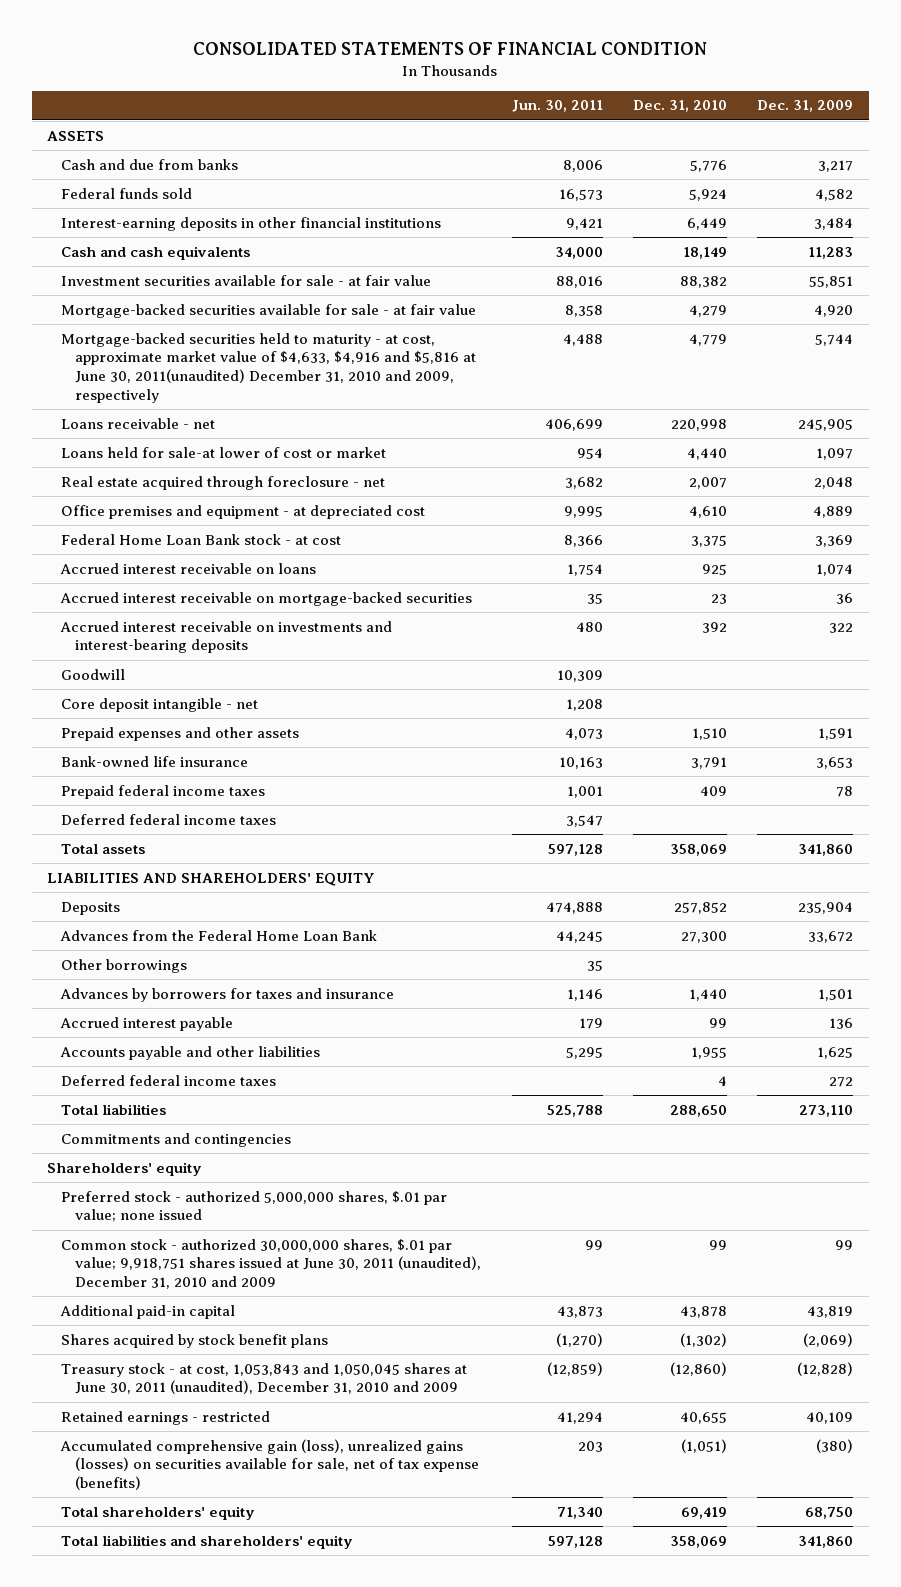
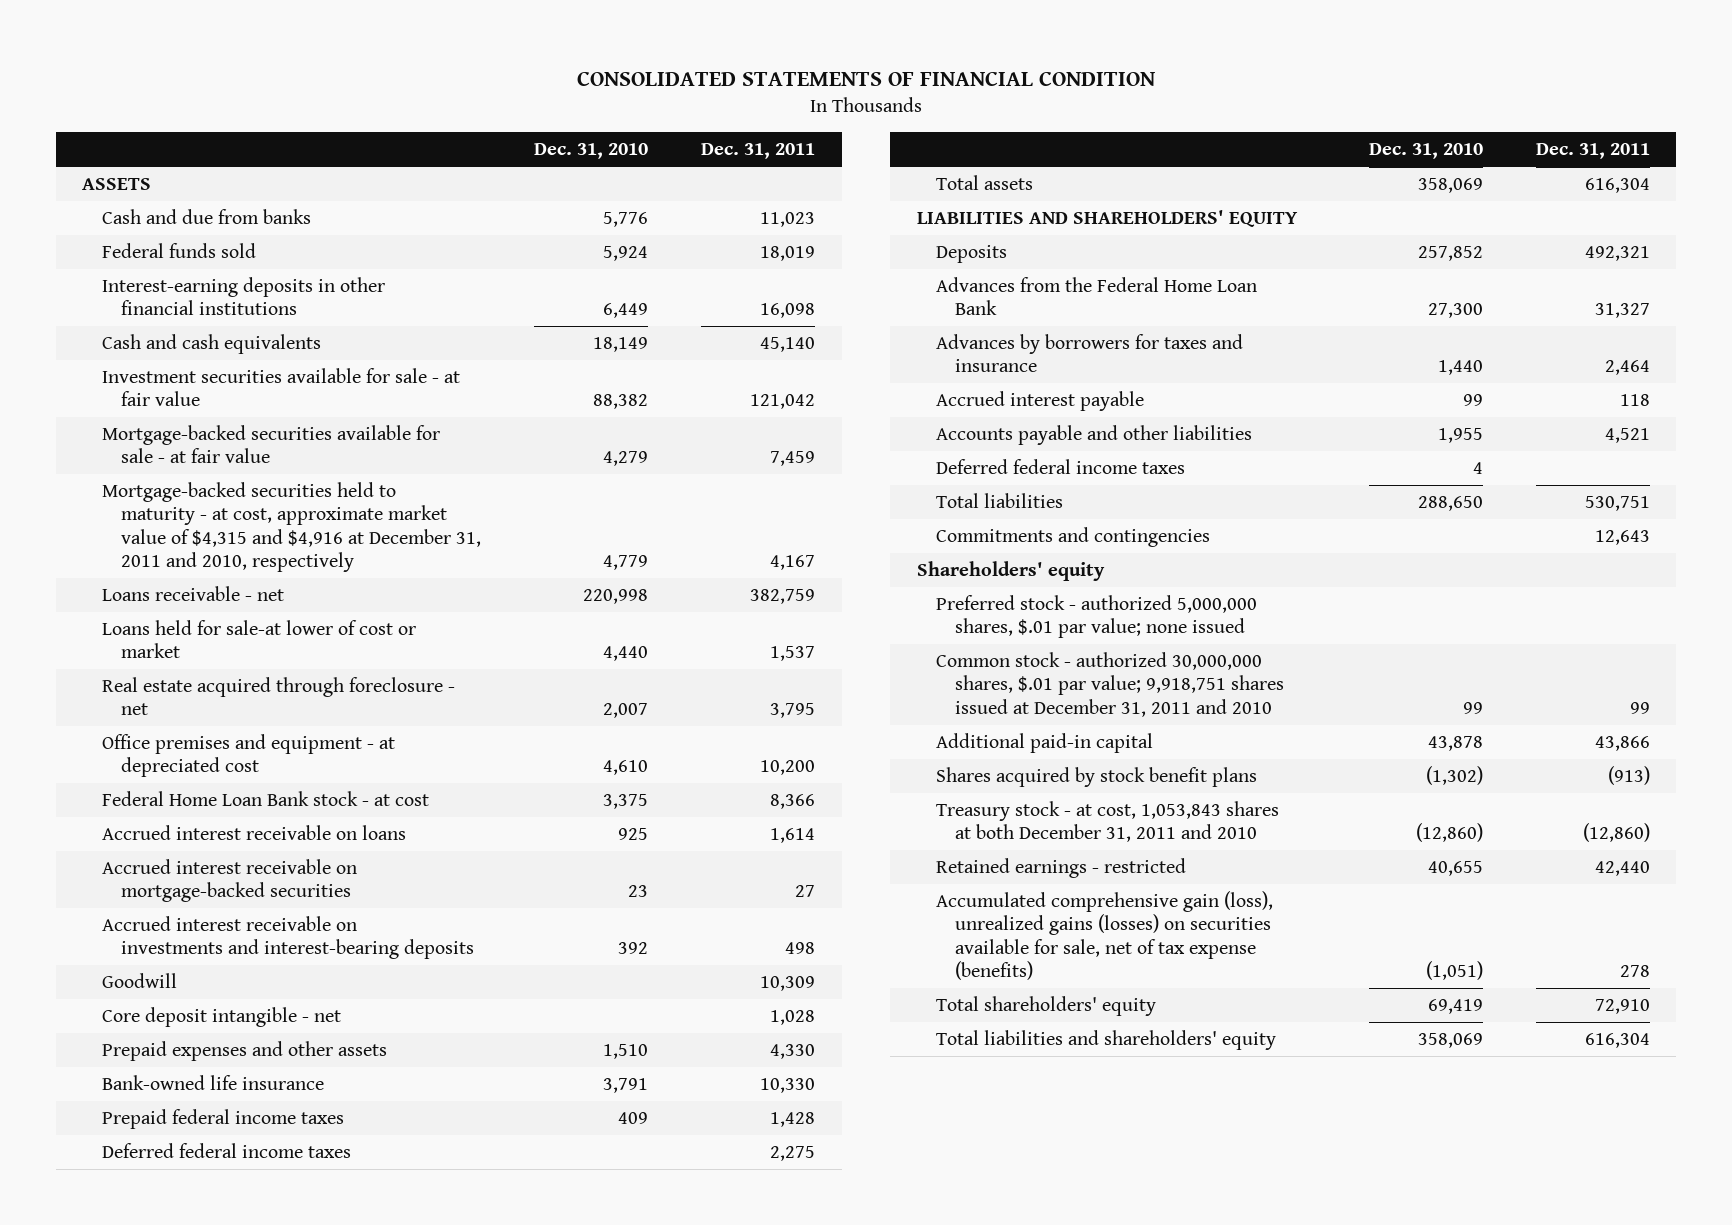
- | Jun. 30, 2011 | Dec. 31, 2010 | Dec. 31, 2009
+ | Dec. 31, 2010 | Dec. 31, 2011
- Mortgage-backed securities held to maturity - at cost, approximate market value of $4,633, $4,916 and $5,816 at June 30, 2011(unaudited) December 31, 2010 and 2009, respectively | 4,488 | 4,779 | 5,744
+ Mortgage-backed securities held to maturity - at cost, approximate market value of $4,315 and $4,916 at December 31, 2011 and 2010, respectively | 4,779 | 4,167
- Other borrowings | 35 | |
- Common stock - authorized 30,000,000 shares, $.01 par value; 9,918,751 shares issued at June 30, 2011 (unaudited), December 31, 2010 and 2009 | 99 | 99 | 99
+ Common stock - authorized 30,000,000 shares, $.01 par value; 9,918,751 shares issued at December 31, 2011 and 2010 | 99 | 99
- Treasury stock - at cost, 1,053,843 and 1,050,045 shares at June 30, 2011 (unaudited), December 31, 2010 and 2009 | (12,859) | (12,860) | (12,828)
+ Treasury stock - at cost, 1,053,843 shares at both December 31, 2011 and 2010 | (12,860) | (12,860)

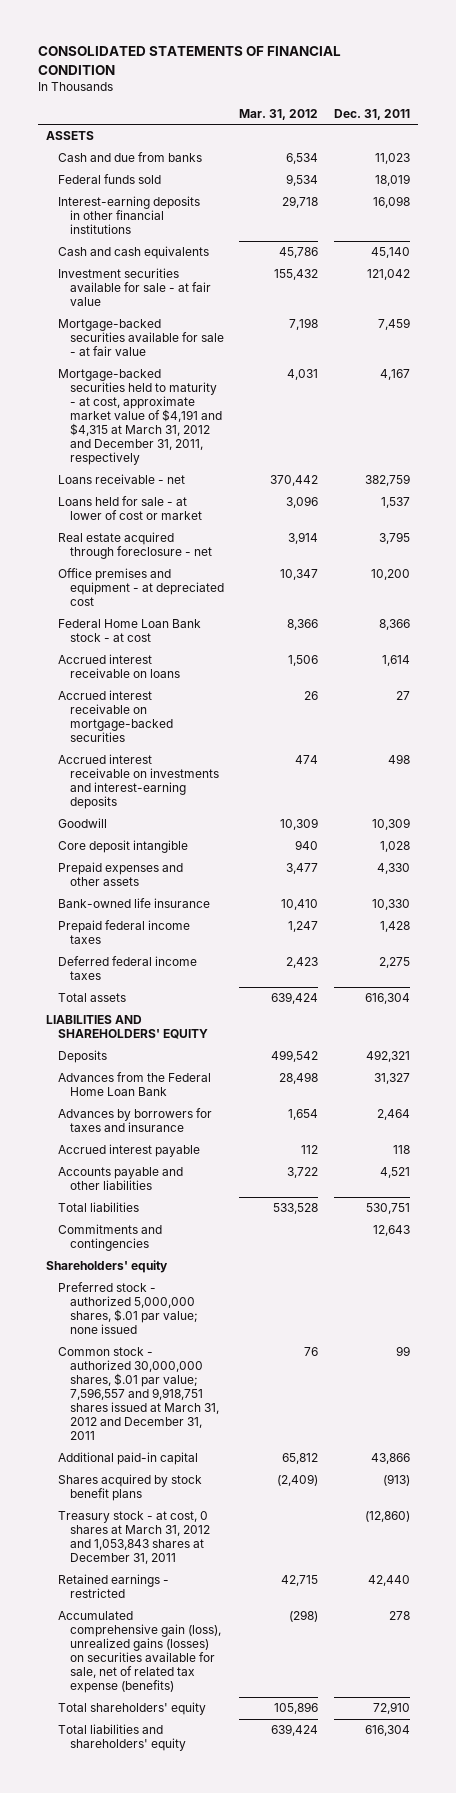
- | Dec. 31, 2010 | Dec. 31, 2011
+ | Mar. 31, 2012 | Dec. 31, 2011
- Mortgage-backed securities held to maturity - at cost, approximate market value of $4,315 and $4,916 at December 31, 2011 and 2010, respectively | 4,779 | 4,167
+ Mortgage-backed securities held to maturity - at cost, approximate market value of $4,191 and $4,315 at March 31, 2012 and December 31, 2011, respectively | 4,031 | 4,167
- Loans held for sale-at lower of cost or market | 4,440 | 1,537
+ Loans held for sale - at lower of cost or market | 3,096 | 1,537
- Accrued interest receivable on investments and interest-bearing deposits | 392 | 498
+ Accrued interest receivable on investments and interest-earning deposits | 474 | 498
- Core deposit intangible - net | | 1,028
+ Core deposit intangible | 940 | 1,028
- Deferred federal income taxes | 4 |
- Common stock - authorized 30,000,000 shares, $.01 par value; 9,918,751 shares issued at December 31, 2011 and 2010 | 99 | 99
+ Common stock - authorized 30,000,000 shares, $.01 par value; 7,596,557 and 9,918,751 shares issued at March 31, 2012 and December 31, 2011 | 76 | 99
- Treasury stock - at cost, 1,053,843 shares at both December 31, 2011 and 2010 | (12,860) | (12,860)
+ Treasury stock - at cost, 0 shares at March 31, 2012 and 1,053,843 shares at December 31, 2011 | | (12,860)
- Accumulated comprehensive gain (loss), unrealized gains (losses) on securities available for sale, net of tax expense (benefits) | (1,051) | 278
+ Accumulated comprehensive gain (loss), unrealized gains (losses) on securities available for sale, net of related tax expense (benefits) | (298) | 278

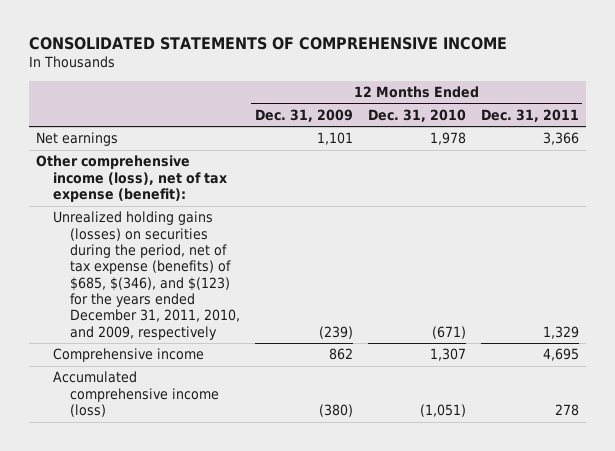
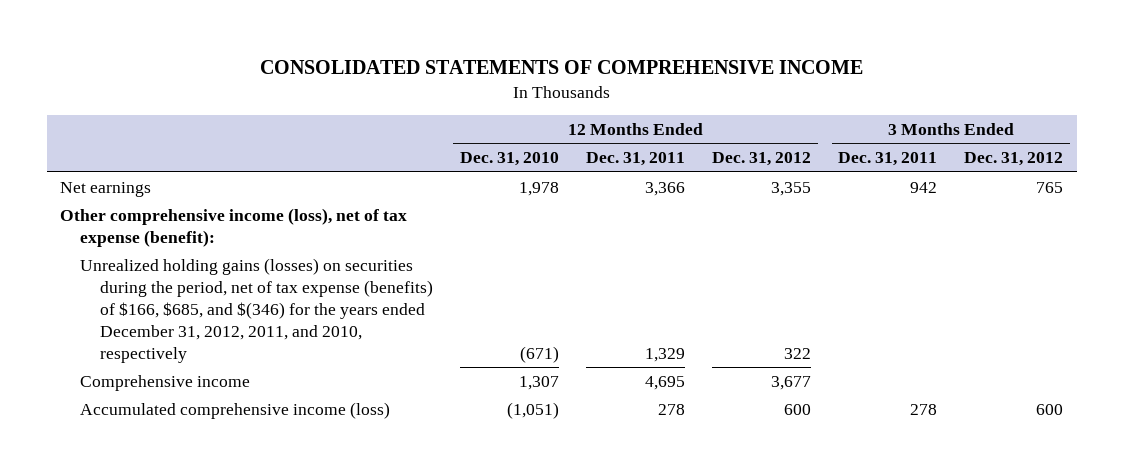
- | 12 Months Ended Dec. 31, 2009 | 12 Months Ended Dec. 31, 2010 | 12 Months Ended Dec. 31, 2011
+ | 12 Months Ended Dec. 31, 2010 | 12 Months Ended Dec. 31, 2011 | 12 Months Ended Dec. 31, 2012 | 3 Months Ended Dec. 31, 2011 | 3 Months Ended Dec. 31, 2012
- Unrealized holding gains (losses) on securities during the period, net of tax expense (benefits) of $685, $(346), and $(123) for the years ended December 31, 2011, 2010, and 2009, respectively | (239) | (671) | 1,329
+ Unrealized holding gains (losses) on securities during the period, net of tax expense (benefits) of $166, $685, and $(346) for the years ended December 31, 2012, 2011, and 2010, respectively | (671) | 1,329 | 322 | |

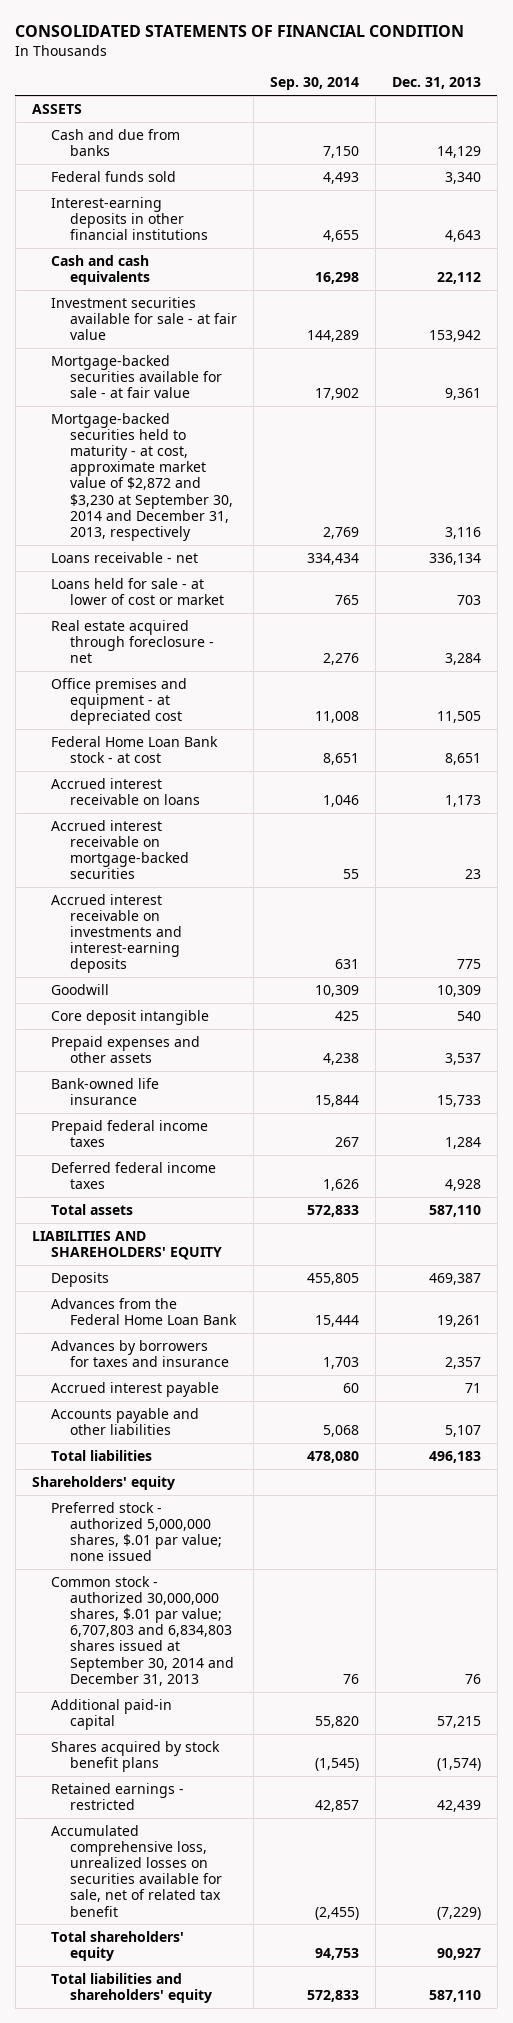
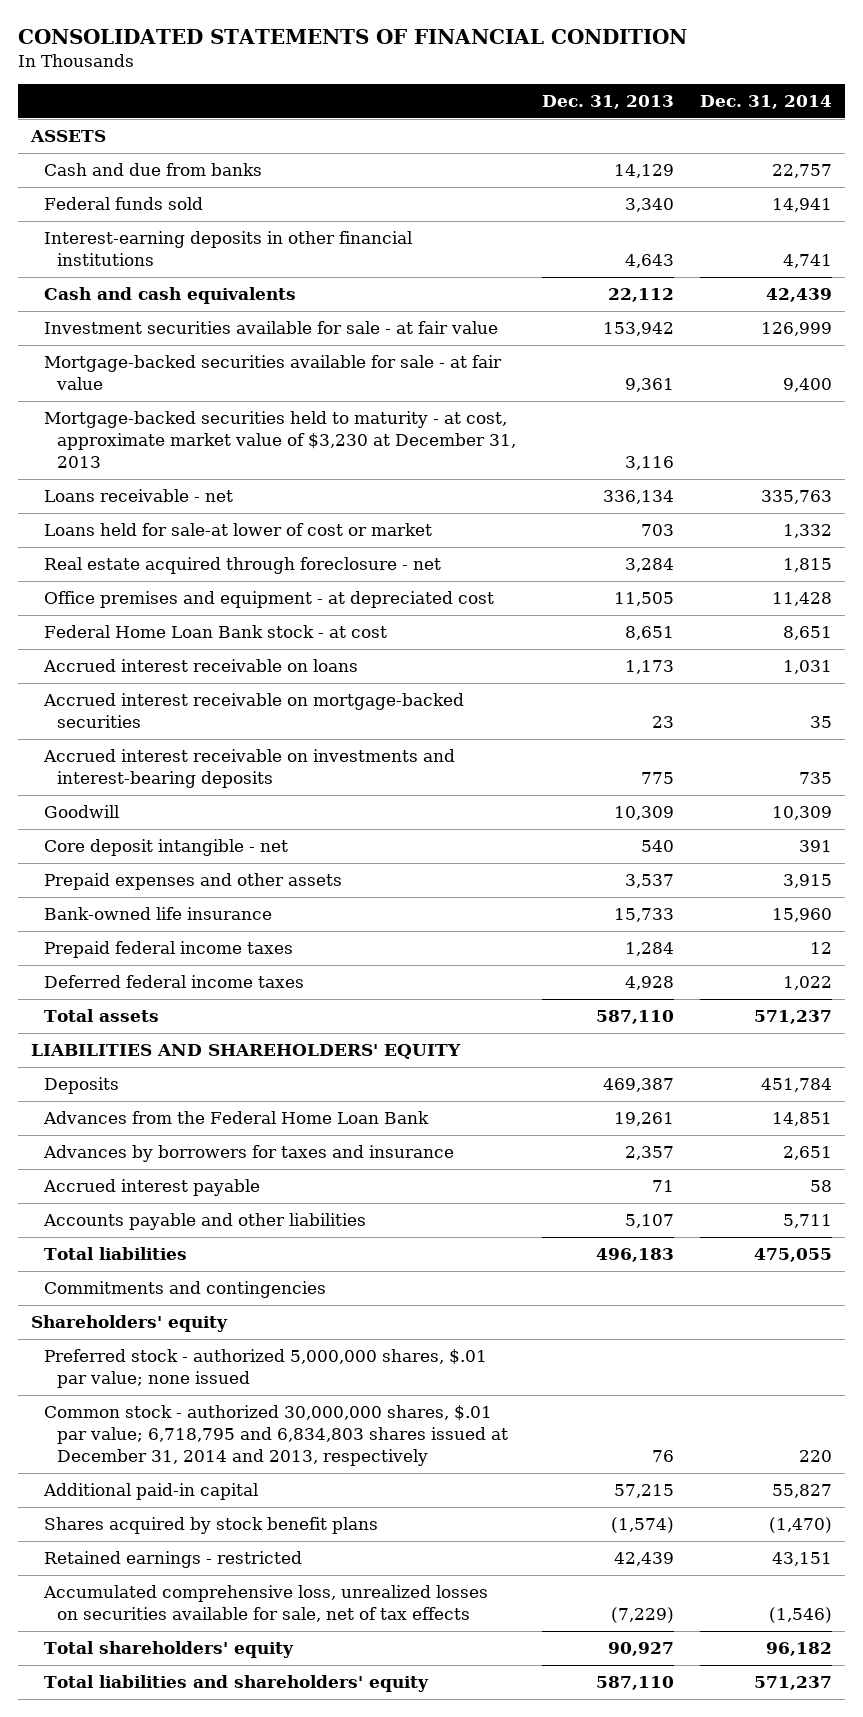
- | Sep. 30, 2014 | Dec. 31, 2013
+ | Dec. 31, 2013 | Dec. 31, 2014
- Mortgage-backed securities held to maturity - at cost, approximate market value of $2,872 and $3,230 at September 30, 2014 and December 31, 2013, respectively | 2,769 | 3,116
+ Mortgage-backed securities held to maturity - at cost, approximate market value of $3,230 at December 31, 2013 | 3,116 |
- Loans held for sale - at lower of cost or market | 765 | 703
+ Loans held for sale-at lower of cost or market | 703 | 1,332
- Accrued interest receivable on investments and interest-earning deposits | 631 | 775
+ Accrued interest receivable on investments and interest-bearing deposits | 775 | 735
- Core deposit intangible | 425 | 540
+ Core deposit intangible - net | 540 | 391
+ Commitments and contingencies
- Common stock - authorized 30,000,000 shares, $.01 par value; 6,707,803 and 6,834,803 shares issued at September 30, 2014 and December 31, 2013 | 76 | 76
+ Common stock - authorized 30,000,000 shares, $.01 par value; 6,718,795 and 6,834,803 shares issued at December 31, 2014 and 2013, respectively | 76 | 220
- Accumulated comprehensive loss, unrealized losses on securities available for sale, net of related tax benefit | (2,455) | (7,229)
+ Accumulated comprehensive loss, unrealized losses on securities available for sale, net of tax effects | (7,229) | (1,546)

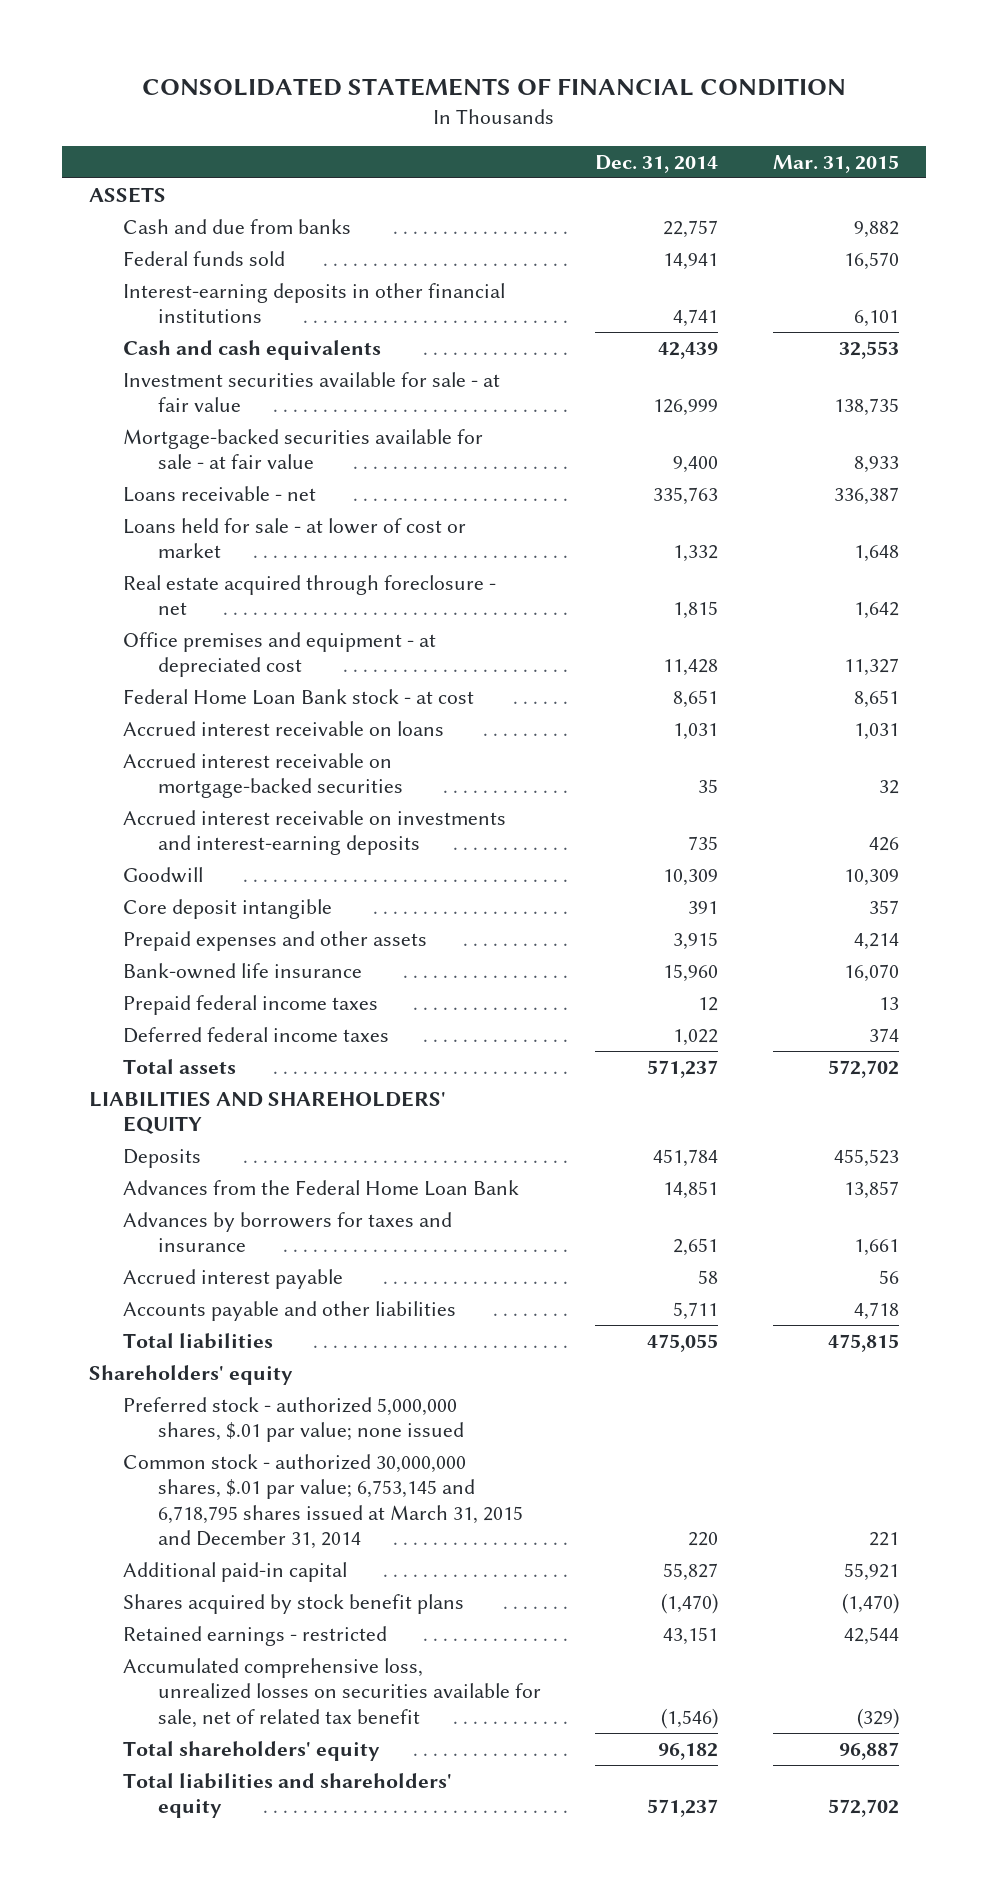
- | Dec. 31, 2013 | Dec. 31, 2014
+ | Dec. 31, 2014 | Mar. 31, 2015
- Mortgage-backed securities held to maturity - at cost, approximate market value of $3,230 at December 31, 2013 | 3,116 |
- Loans held for sale-at lower of cost or market | 703 | 1,332
+ Loans held for sale - at lower of cost or market | 1,332 | 1,648
- Accrued interest receivable on investments and interest-bearing deposits | 775 | 735
+ Accrued interest receivable on investments and interest-earning deposits | 735 | 426
- Core deposit intangible - net | 540 | 391
+ Core deposit intangible | 391 | 357
- Commitments and contingencies
- Common stock - authorized 30,000,000 shares, $.01 par value; 6,718,795 and 6,834,803 shares issued at December 31, 2014 and 2013, respectively | 76 | 220
+ Common stock - authorized 30,000,000 shares, $.01 par value; 6,753,145 and 6,718,795 shares issued at March 31, 2015 and December 31, 2014 | 220 | 221
- Accumulated comprehensive loss, unrealized losses on securities available for sale, net of tax effects | (7,229) | (1,546)
+ Accumulated comprehensive loss, unrealized losses on securities available for sale, net of related tax benefit | (1,546) | (329)

